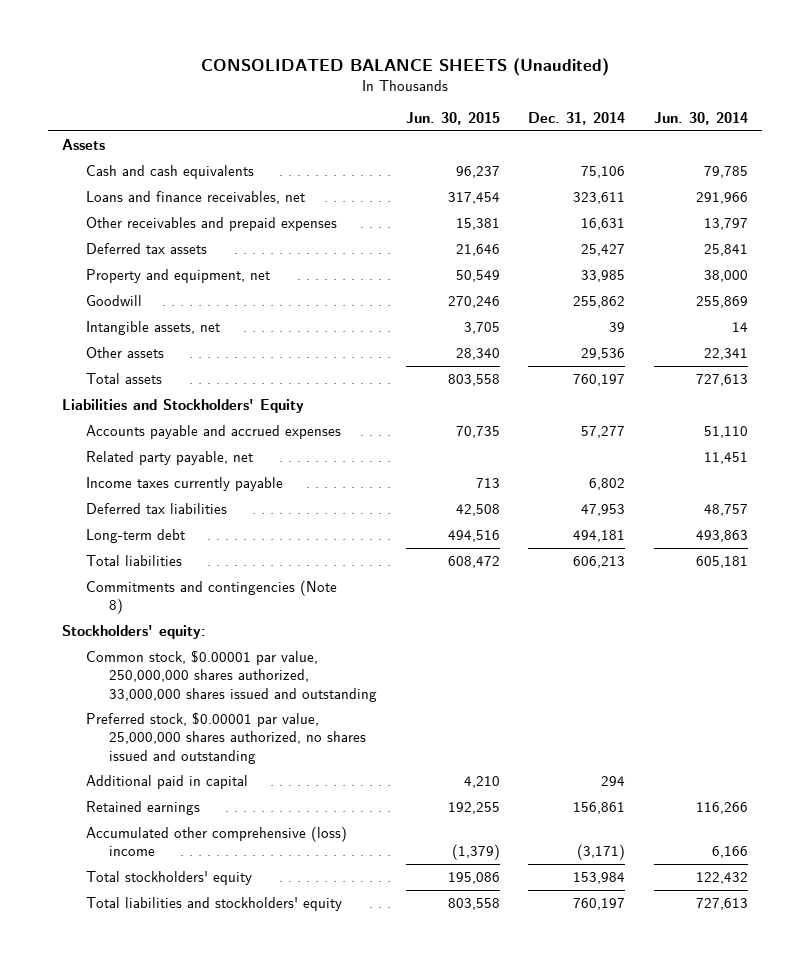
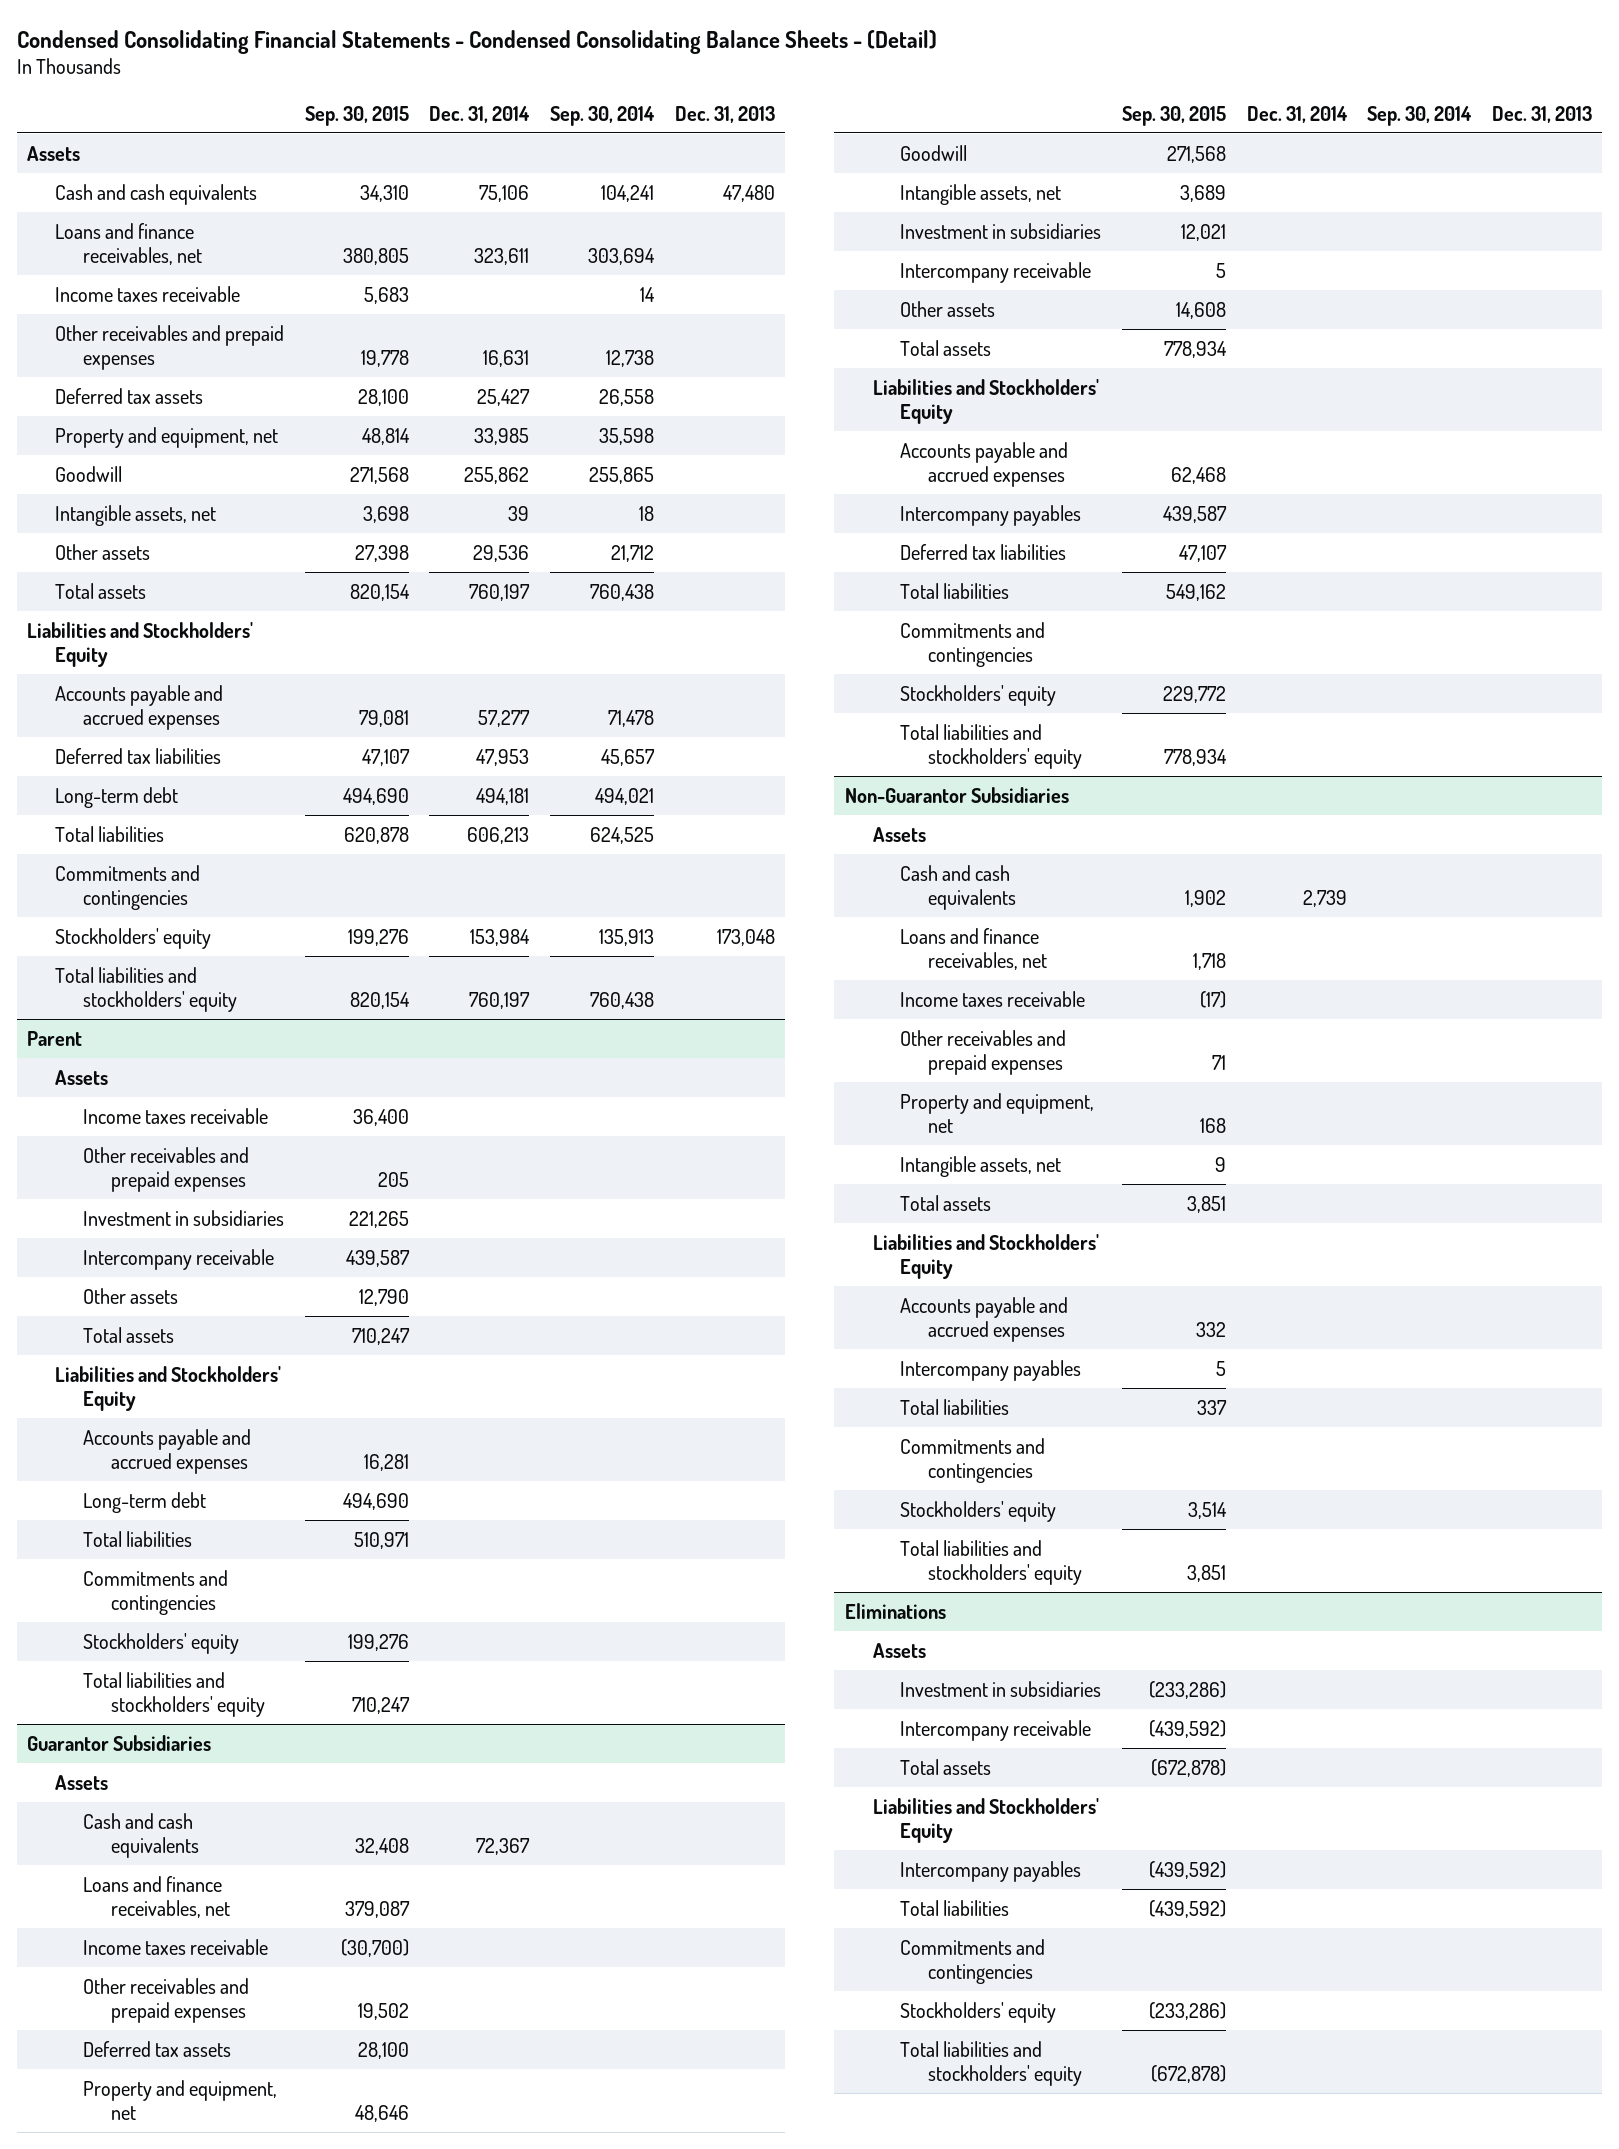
- CONSOLIDATED BALANCE SHEETS (Unaudited)
+ Condensed Consolidating Financial Statements - Condensed Consolidating Balance Sheets - (Detail)
- | Jun. 30, 2015 | Dec. 31, 2014 | Jun. 30, 2014
+ | Sep. 30, 2015 | Dec. 31, 2014 | Sep. 30, 2014 | Dec. 31, 2013
+ Income taxes receivable | 5,683 | | 14 |
- Related party payable, net | | | 11,451
- Income taxes currently payable | 713 | 6,802 |
- Commitments and contingencies (Note 8)
- Stockholders' equity:
- Common stock, $0.00001 par value, 250,000,000 shares authorized, 33,000,000 shares issued and outstanding
- Preferred stock, $0.00001 par value, 25,000,000 shares authorized, no shares issued and outstanding
- Additional paid in capital | 4,210 | 294 |
- Retained earnings | 192,255 | 156,861 | 116,266
- Accumulated other comprehensive (loss) income | (1,379) | (3,171) | 6,166
- Total stockholders' equity | 195,086 | 153,984 | 122,432
+ Commitments and contingencies
+ Stockholders' equity | 199,276 | 153,984 | 135,913 | 173,048
+ Parent
+ Assets
+ Income taxes receivable | 36,400 | | |
+ Other receivables and prepaid expenses | 205 | | |
+ Investment in subsidiaries | 221,265 | | |
+ Intercompany receivable | 439,587 | | |
+ Other assets | 12,790 | | |
+ Total assets | 710,247 | | |
+ Liabilities and Stockholders' Equity
+ Accounts payable and accrued expenses | 16,281 | | |
+ Long-term debt | 494,690 | | |
+ Total liabilities | 510,971 | | |
+ Commitments and contingencies
+ Stockholders' equity | 199,276 | | |
+ Total liabilities and stockholders' equity | 710,247 | | |
+ Guarantor Subsidiaries
+ Assets
+ Cash and cash equivalents | 32,408 | 72,367 | |
+ Loans and finance receivables, net | 379,087 | | |
+ Income taxes receivable | (30,700) | | |
+ Other receivables and prepaid expenses | 19,502 | | |
+ Deferred tax assets | 28,100 | | |
+ Property and equipment, net | 48,646 | | |
+ Goodwill | 271,568 | | |
+ Intangible assets, net | 3,689 | | |
+ Investment in subsidiaries | 12,021 | | |
+ Intercompany receivable | 5 | | |
+ Other assets | 14,608 | | |
+ Total assets | 778,934 | | |
+ Liabilities and Stockholders' Equity
+ Accounts payable and accrued expenses | 62,468 | | |
+ Intercompany payables | 439,587 | | |
+ Deferred tax liabilities | 47,107 | | |
+ Total liabilities | 549,162 | | |
+ Commitments and contingencies
+ Stockholders' equity | 229,772 | | |
+ Total liabilities and stockholders' equity | 778,934 | | |
+ Non-Guarantor Subsidiaries
+ Assets
+ Cash and cash equivalents | 1,902 | 2,739 | |
+ Loans and finance receivables, net | 1,718 | | |
+ Income taxes receivable | (17) | | |
+ Other receivables and prepaid expenses | 71 | | |
+ Property and equipment, net | 168 | | |
+ Intangible assets, net | 9 | | |
+ Total assets | 3,851 | | |
+ Liabilities and Stockholders' Equity
+ Accounts payable and accrued expenses | 332 | | |
+ Intercompany payables | 5 | | |
+ Total liabilities | 337 | | |
+ Commitments and contingencies
+ Stockholders' equity | 3,514 | | |
+ Total liabilities and stockholders' equity | 3,851 | | |
+ Eliminations
+ Assets
+ Investment in subsidiaries | (233,286) | | |
+ Intercompany receivable | (439,592) | | |
+ Total assets | (672,878) | | |
+ Liabilities and Stockholders' Equity
+ Intercompany payables | (439,592) | | |
+ Total liabilities | (439,592) | | |
+ Commitments and contingencies
+ Stockholders' equity | (233,286) | | |
+ Total liabilities and stockholders' equity | (672,878) | | |

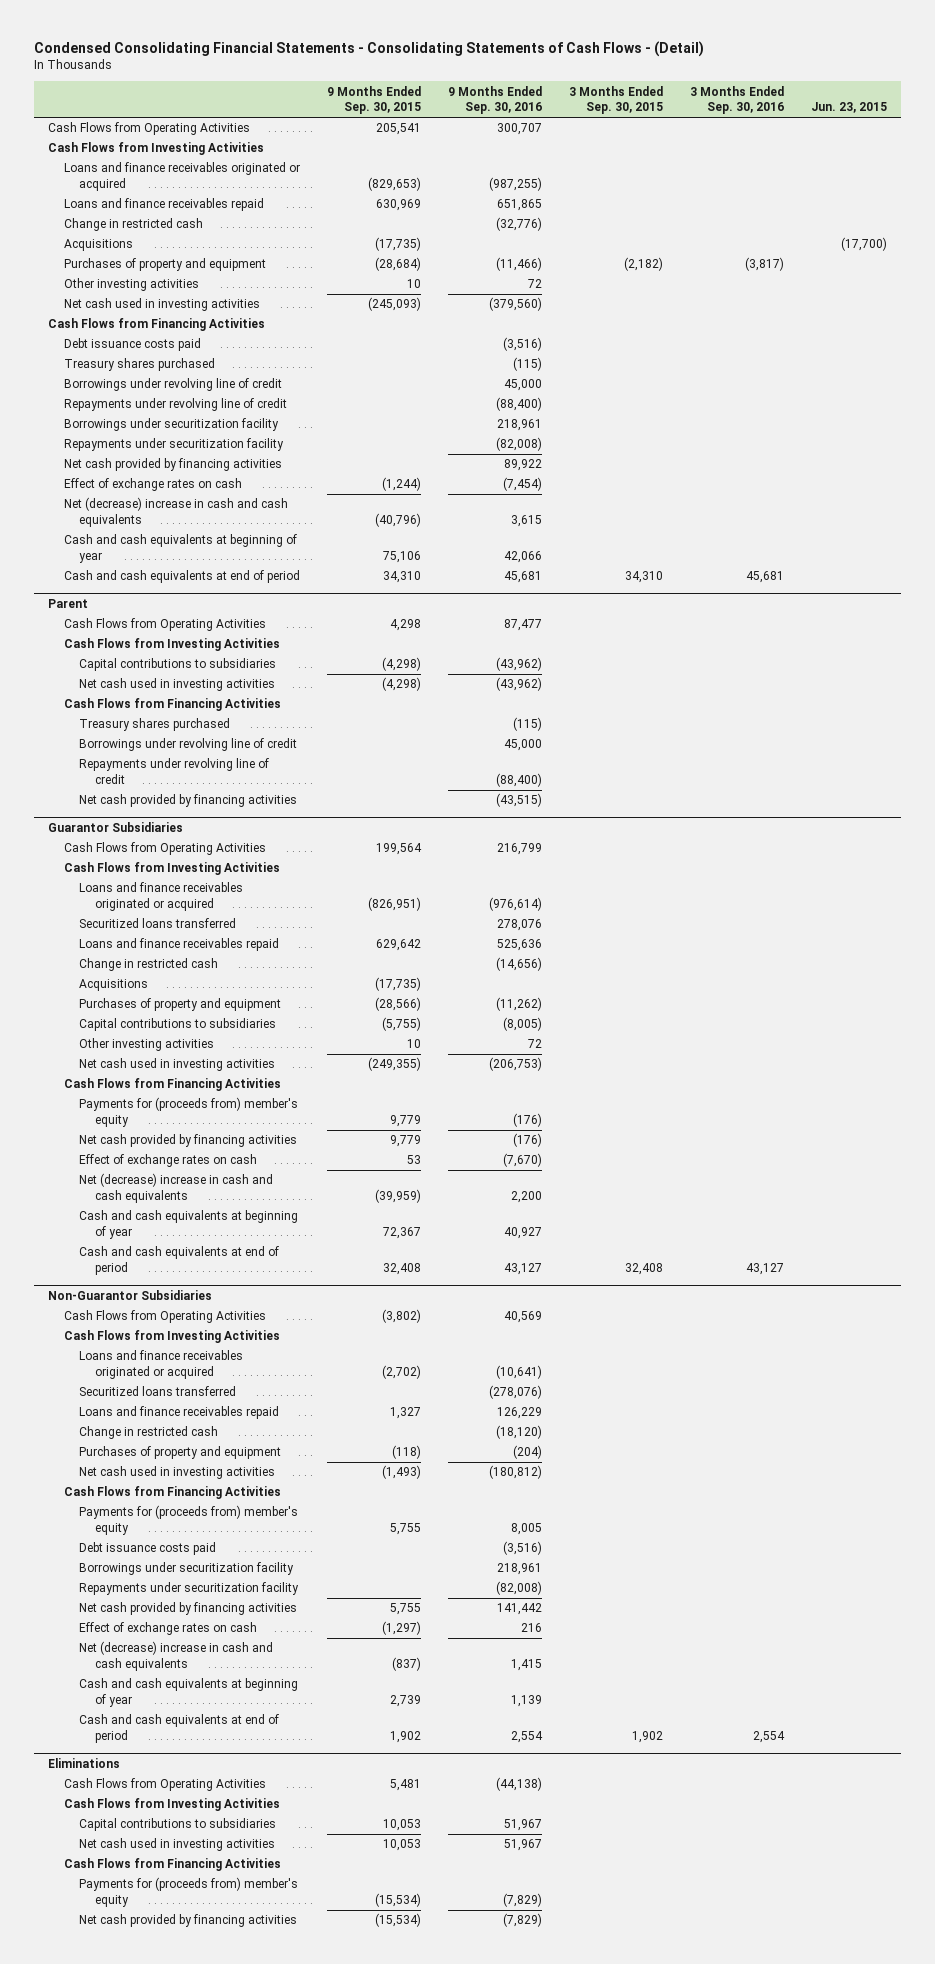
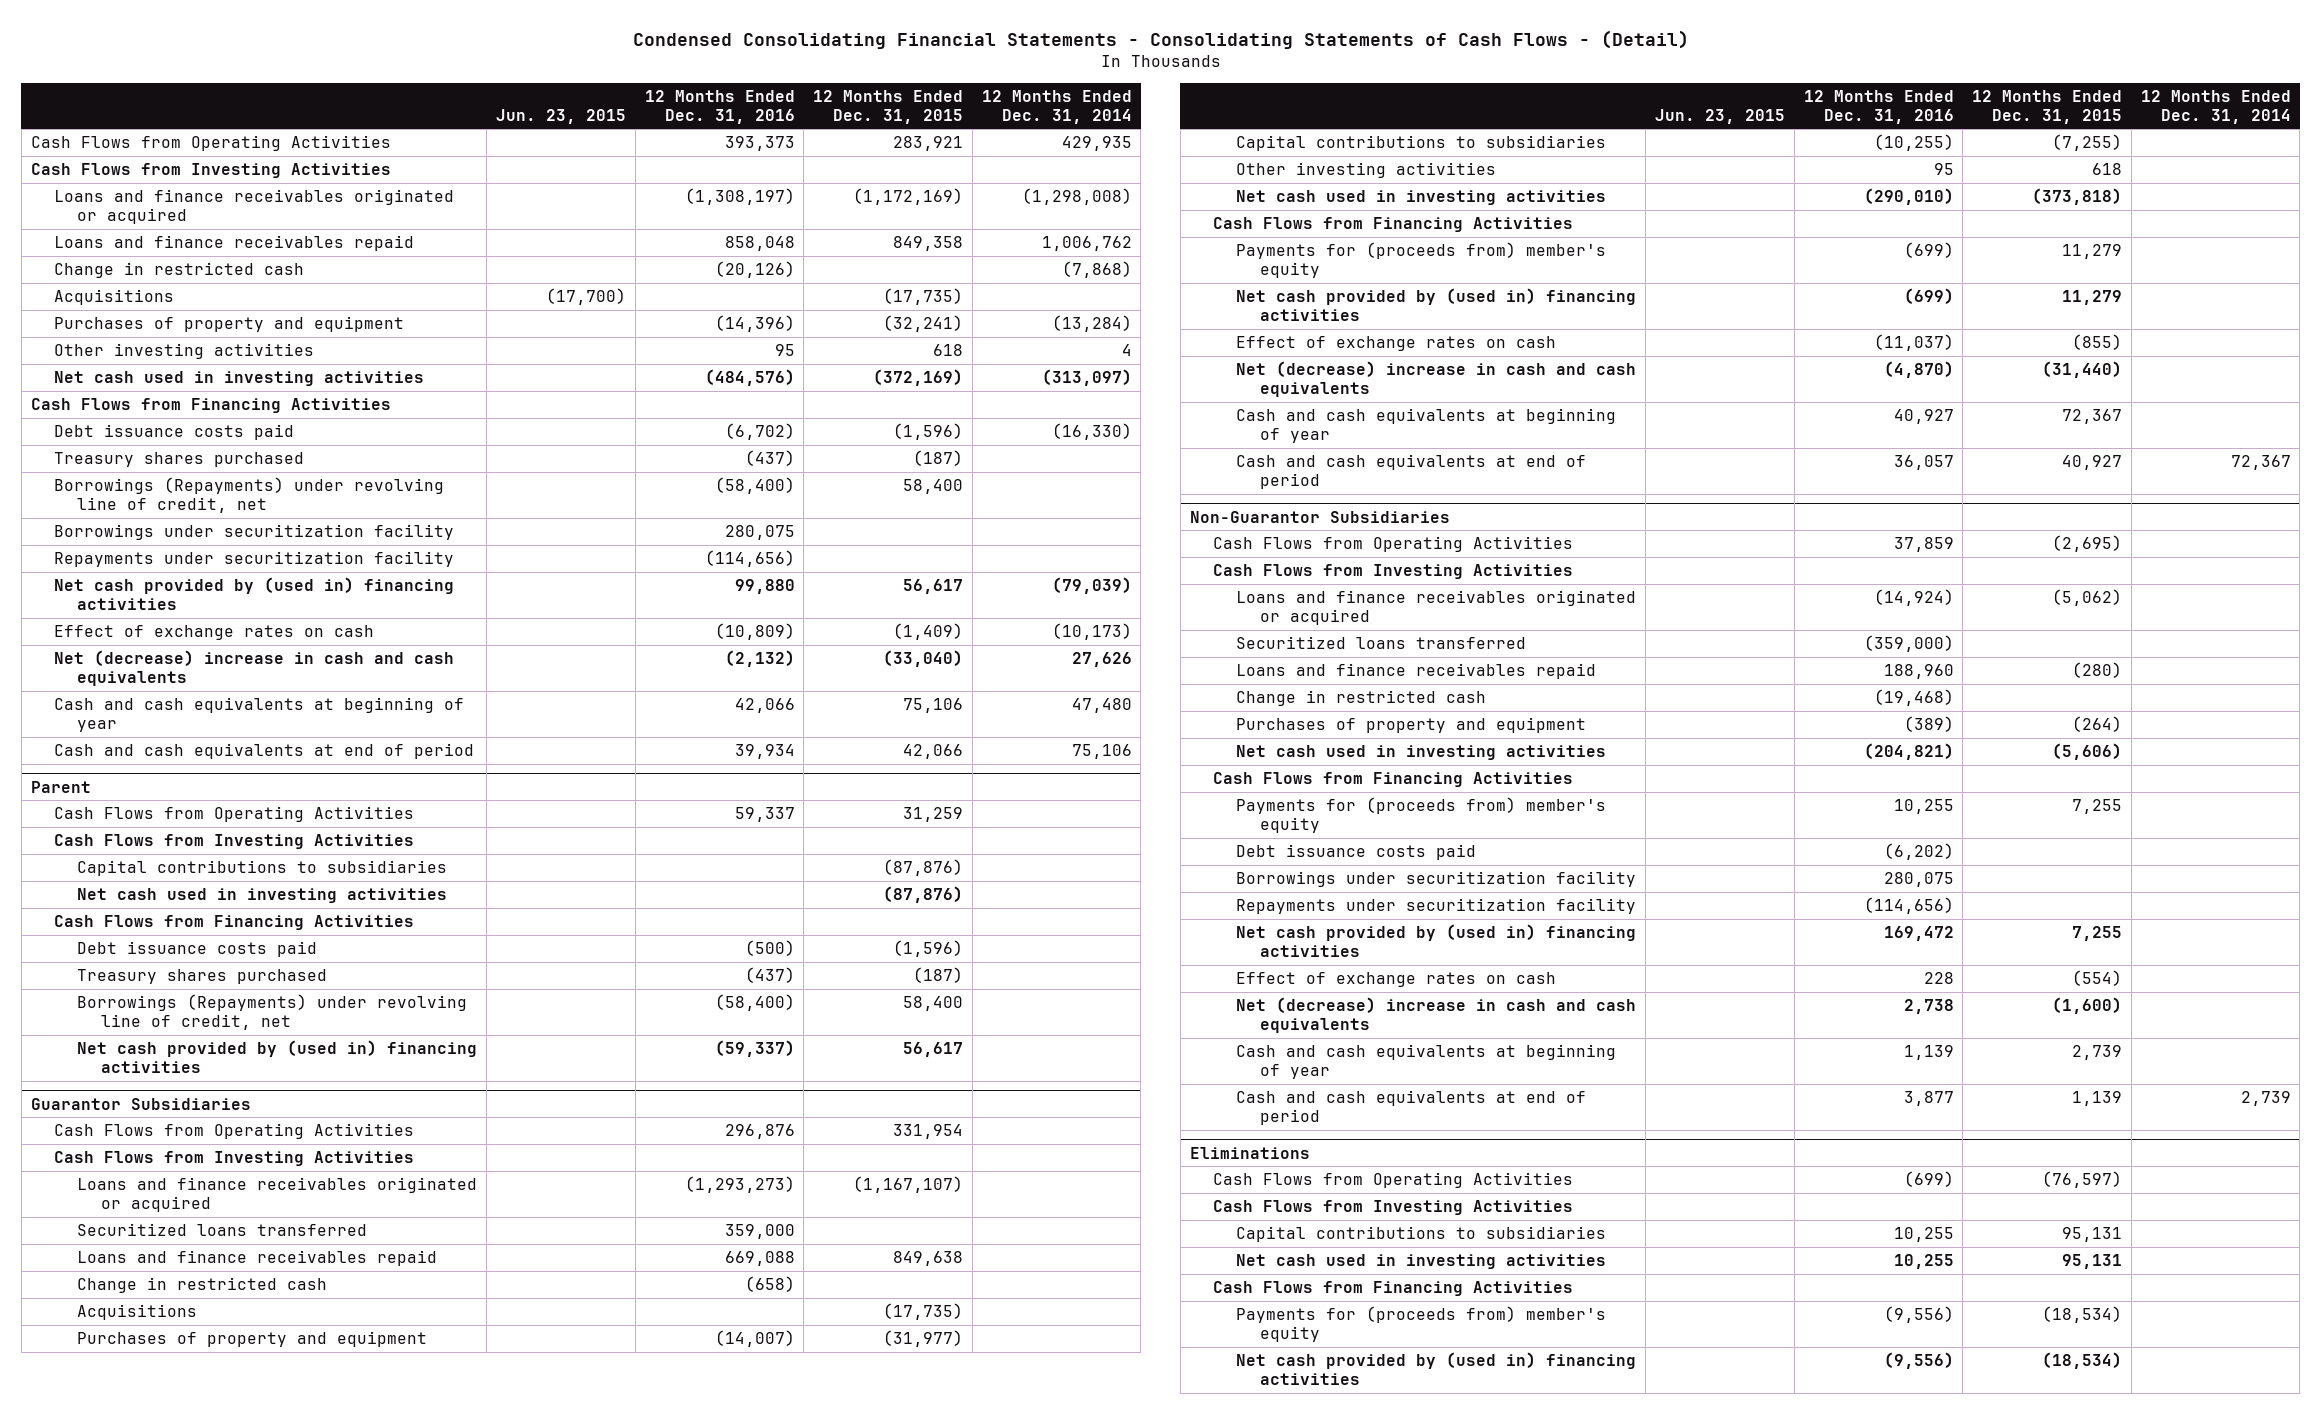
- | 9 Months Ended Sep. 30, 2015 | 9 Months Ended Sep. 30, 2016 | 3 Months Ended Sep. 30, 2015 | 3 Months Ended Sep. 30, 2016 | Jun. 23, 2015
+ | Jun. 23, 2015 | 12 Months Ended Dec. 31, 2016 | 12 Months Ended Dec. 31, 2015 | 12 Months Ended Dec. 31, 2014
- Borrowings under revolving line of credit | | 45,000 | | |
- Repayments under revolving line of credit | | (88,400) | | |
+ Borrowings (Repayments) under revolving line of credit, net | | (58,400) | 58,400 |
- Net cash provided by financing activities | | 89,922 | | |
+ Net cash provided by (used in) financing activities | | 99,880 | 56,617 | (79,039)
@ Parent
+ Debt issuance costs paid | | (500) | (1,596) |
- Borrowings under revolving line of credit | | 45,000 | | |
- Repayments under revolving line of credit | | (88,400) | | |
- Net cash provided by financing activities | | (43,515) | | |
+ Borrowings (Repayments) under revolving line of credit, net | | (58,400) | 58,400 |
+ Net cash provided by (used in) financing activities | | (59,337) | 56,617 |
@ Guarantor Subsidiaries
- Net cash provided by financing activities | 9,779 | (176) | | |
+ Net cash provided by (used in) financing activities | | (699) | 11,279 |
@ Non-Guarantor Subsidiaries
- Net cash provided by financing activities | 5,755 | 141,442 | | |
+ Net cash provided by (used in) financing activities | | 169,472 | 7,255 |
@ Eliminations
- Net cash provided by financing activities | (15,534) | (7,829) | | |
+ Net cash provided by (used in) financing activities | | (9,556) | (18,534) |

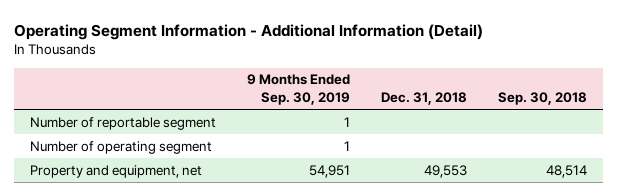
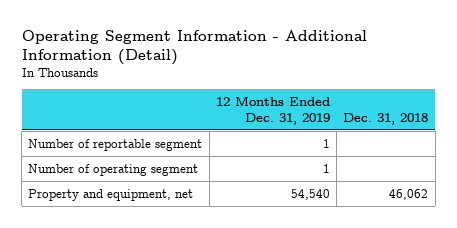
- | 9 Months Ended Sep. 30, 2019 | Dec. 31, 2018 | Sep. 30, 2018
+ | 12 Months Ended Dec. 31, 2019 | Dec. 31, 2018
- Property and equipment, net | 54,951 | 49,553 | 48,514
+ Property and equipment, net | 54,540 | 46,062

